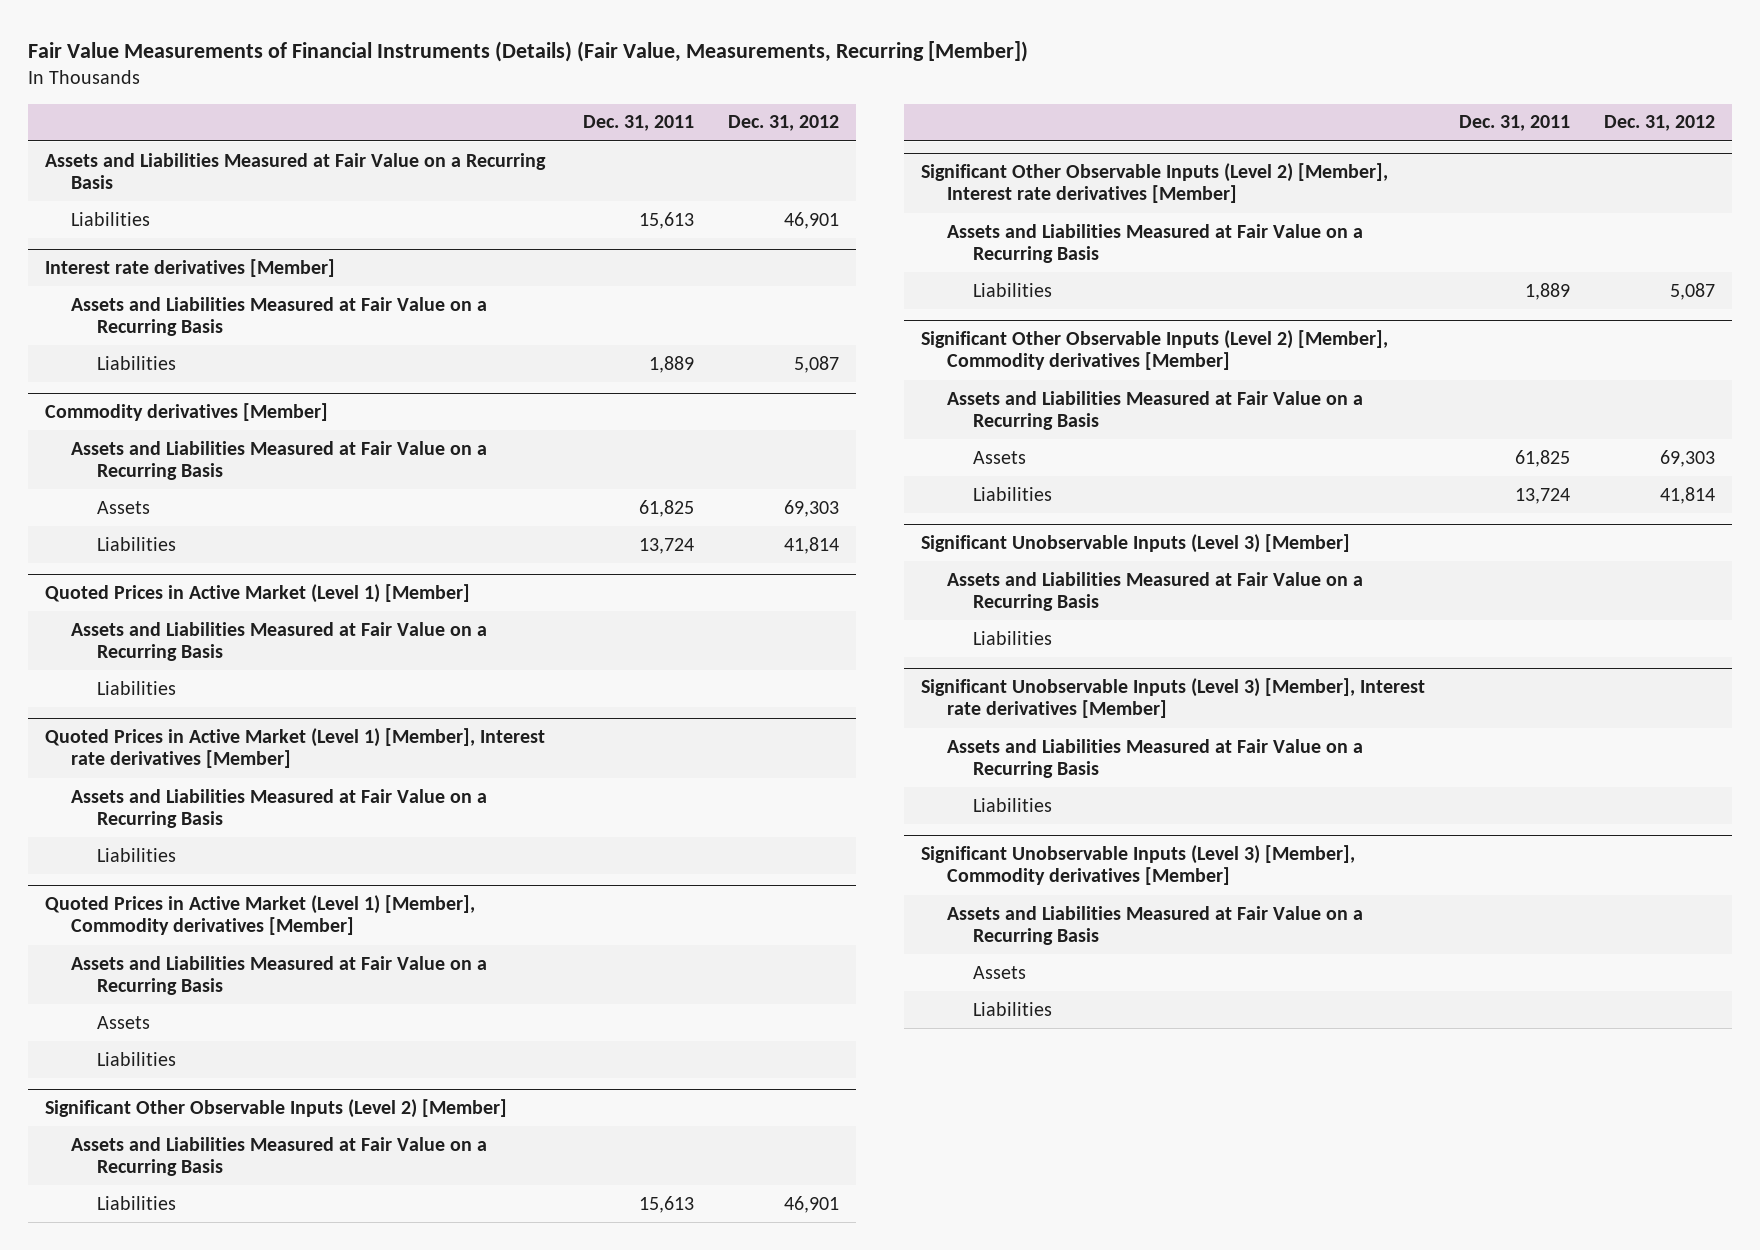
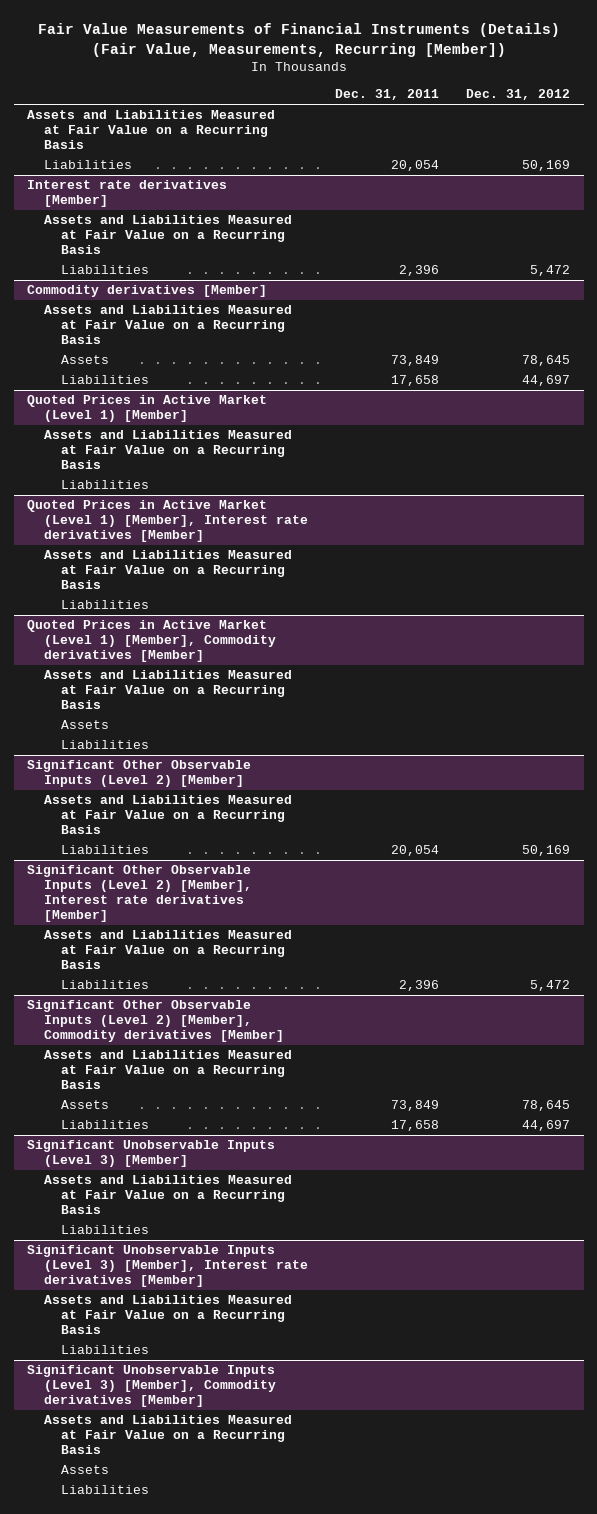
- Liabilities | 15,613 | 46,901
+ Liabilities | 20,054 | 50,169
@ Interest rate derivatives [Member]
- Liabilities | 1,889 | 5,087
+ Liabilities | 2,396 | 5,472
@ Commodity derivatives [Member]
- Assets | 61,825 | 69,303
- Liabilities | 13,724 | 41,814
+ Assets | 73,849 | 78,645
+ Liabilities | 17,658 | 44,697
@ Significant Other Observable Inputs (Level 2) [Member]
- Liabilities | 15,613 | 46,901
+ Liabilities | 20,054 | 50,169
@ Significant Other Observable Inputs (Level 2) [Member], Interest rate derivatives [Member]
- Liabilities | 1,889 | 5,087
+ Liabilities | 2,396 | 5,472
@ Significant Other Observable Inputs (Level 2) [Member], Commodity derivatives [Member]
- Assets | 61,825 | 69,303
- Liabilities | 13,724 | 41,814
+ Assets | 73,849 | 78,645
+ Liabilities | 17,658 | 44,697

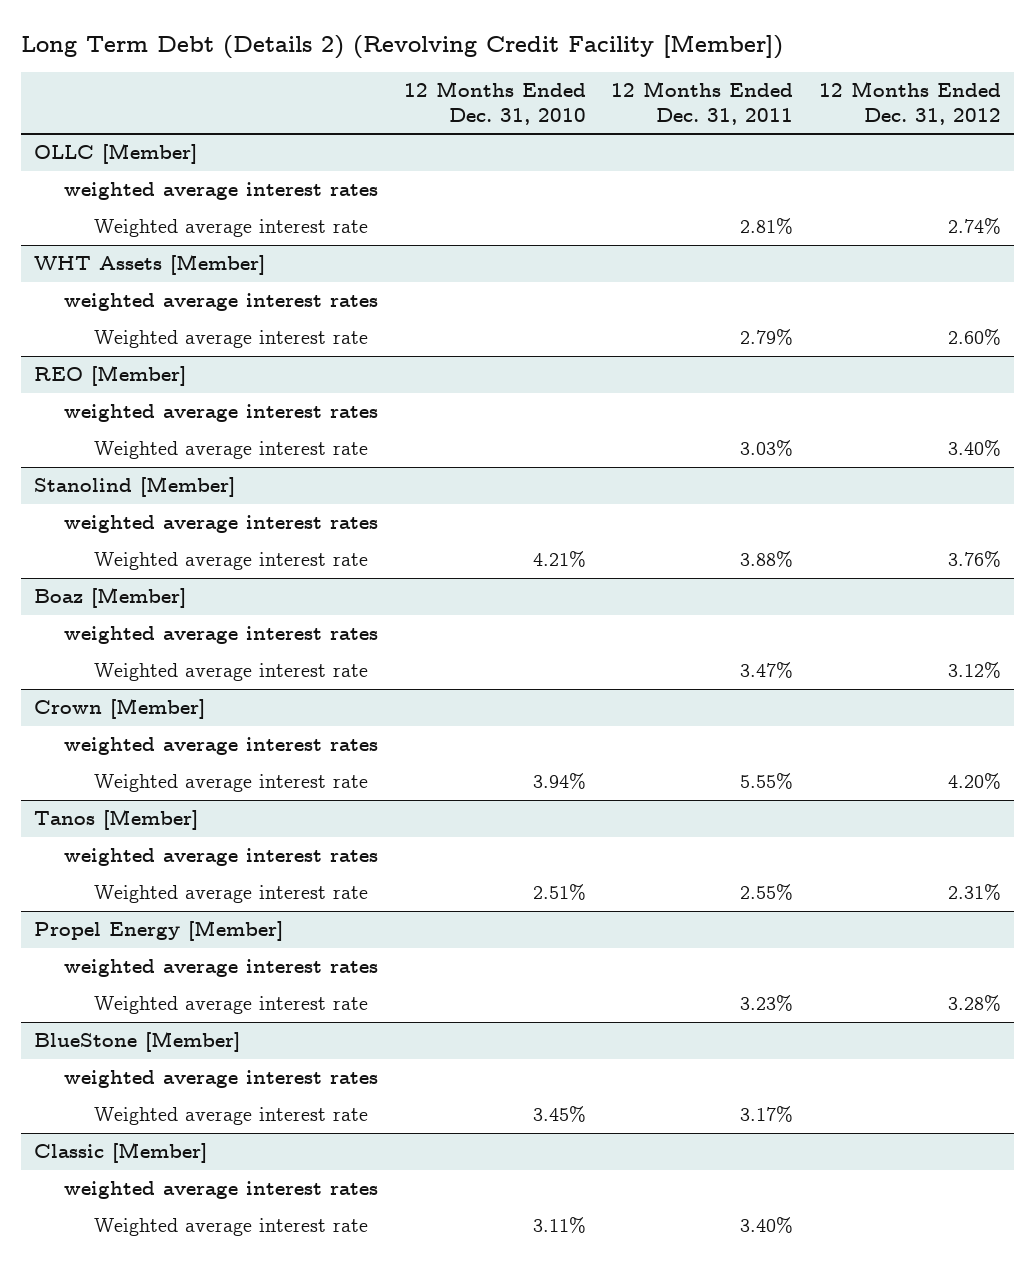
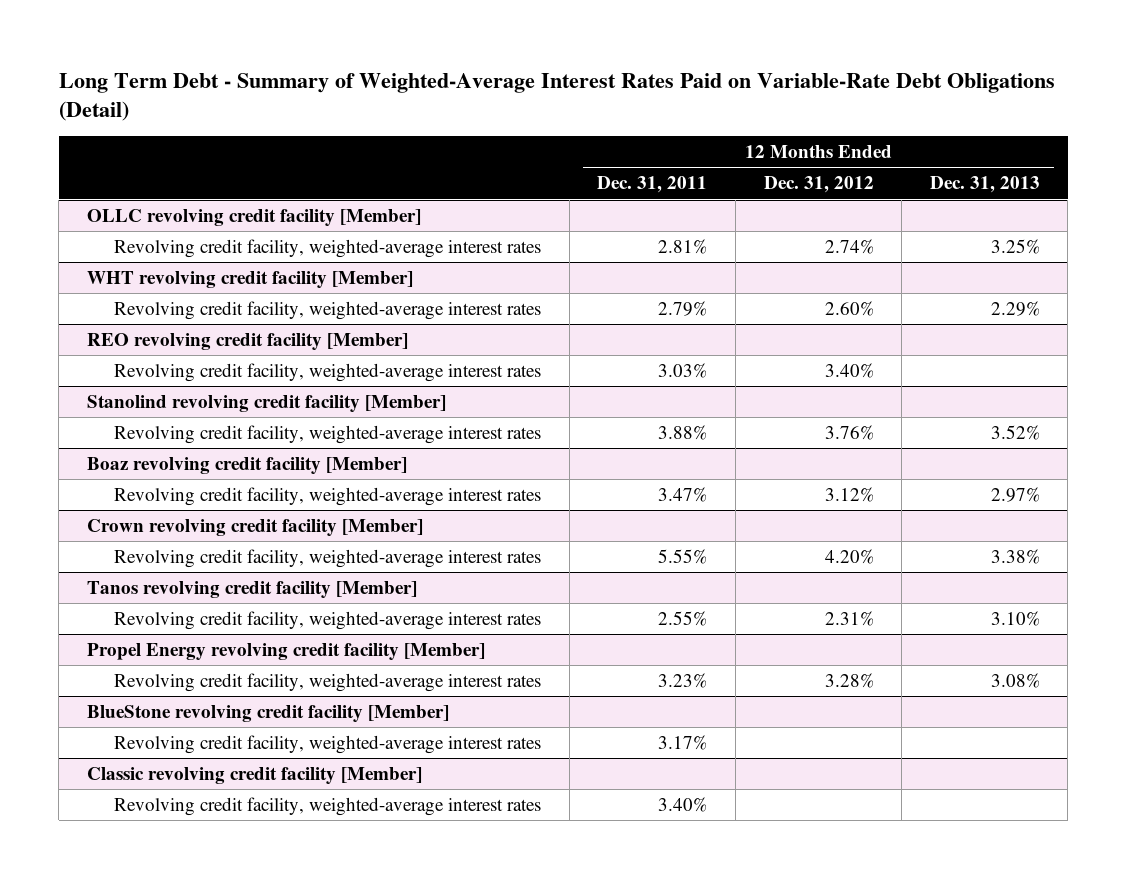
- Long Term Debt (Details 2) (Revolving Credit Facility [Member])
+ Long Term Debt - Summary of Weighted-Average Interest Rates Paid on Variable-Rate Debt Obligations (Detail)
- | 12 Months Ended Dec. 31, 2010 | 12 Months Ended Dec. 31, 2011 | 12 Months Ended Dec. 31, 2012
+ | 12 Months Ended Dec. 31, 2011 | 12 Months Ended Dec. 31, 2012 | 12 Months Ended Dec. 31, 2013
- OLLC [Member]
- weighted average interest rates
- Weighted average interest rate | | 2.81% | 2.74%
- WHT Assets [Member]
- weighted average interest rates
- Weighted average interest rate | | 2.79% | 2.60%
- REO [Member]
- weighted average interest rates
- Weighted average interest rate | | 3.03% | 3.40%
- Stanolind [Member]
- weighted average interest rates
- Weighted average interest rate | 4.21% | 3.88% | 3.76%
- Boaz [Member]
- weighted average interest rates
- Weighted average interest rate | | 3.47% | 3.12%
- Crown [Member]
- weighted average interest rates
- Weighted average interest rate | 3.94% | 5.55% | 4.20%
- Tanos [Member]
- weighted average interest rates
- Weighted average interest rate | 2.51% | 2.55% | 2.31%
- Propel Energy [Member]
- weighted average interest rates
- Weighted average interest rate | | 3.23% | 3.28%
- BlueStone [Member]
- weighted average interest rates
- Weighted average interest rate | 3.45% | 3.17% |
- Classic [Member]
- weighted average interest rates
- Weighted average interest rate | 3.11% | 3.40% |
+ OLLC revolving credit facility [Member]
+ Revolving credit facility, weighted-average interest rates | 2.81% | 2.74% | 3.25%
+ WHT revolving credit facility [Member]
+ Revolving credit facility, weighted-average interest rates | 2.79% | 2.60% | 2.29%
+ REO revolving credit facility [Member]
+ Revolving credit facility, weighted-average interest rates | 3.03% | 3.40% |
+ Stanolind revolving credit facility [Member]
+ Revolving credit facility, weighted-average interest rates | 3.88% | 3.76% | 3.52%
+ Boaz revolving credit facility [Member]
+ Revolving credit facility, weighted-average interest rates | 3.47% | 3.12% | 2.97%
+ Crown revolving credit facility [Member]
+ Revolving credit facility, weighted-average interest rates | 5.55% | 4.20% | 3.38%
+ Tanos revolving credit facility [Member]
+ Revolving credit facility, weighted-average interest rates | 2.55% | 2.31% | 3.10%
+ Propel Energy revolving credit facility [Member]
+ Revolving credit facility, weighted-average interest rates | 3.23% | 3.28% | 3.08%
+ BlueStone revolving credit facility [Member]
+ Revolving credit facility, weighted-average interest rates | 3.17% | |
+ Classic revolving credit facility [Member]
+ Revolving credit facility, weighted-average interest rates | 3.40% | |

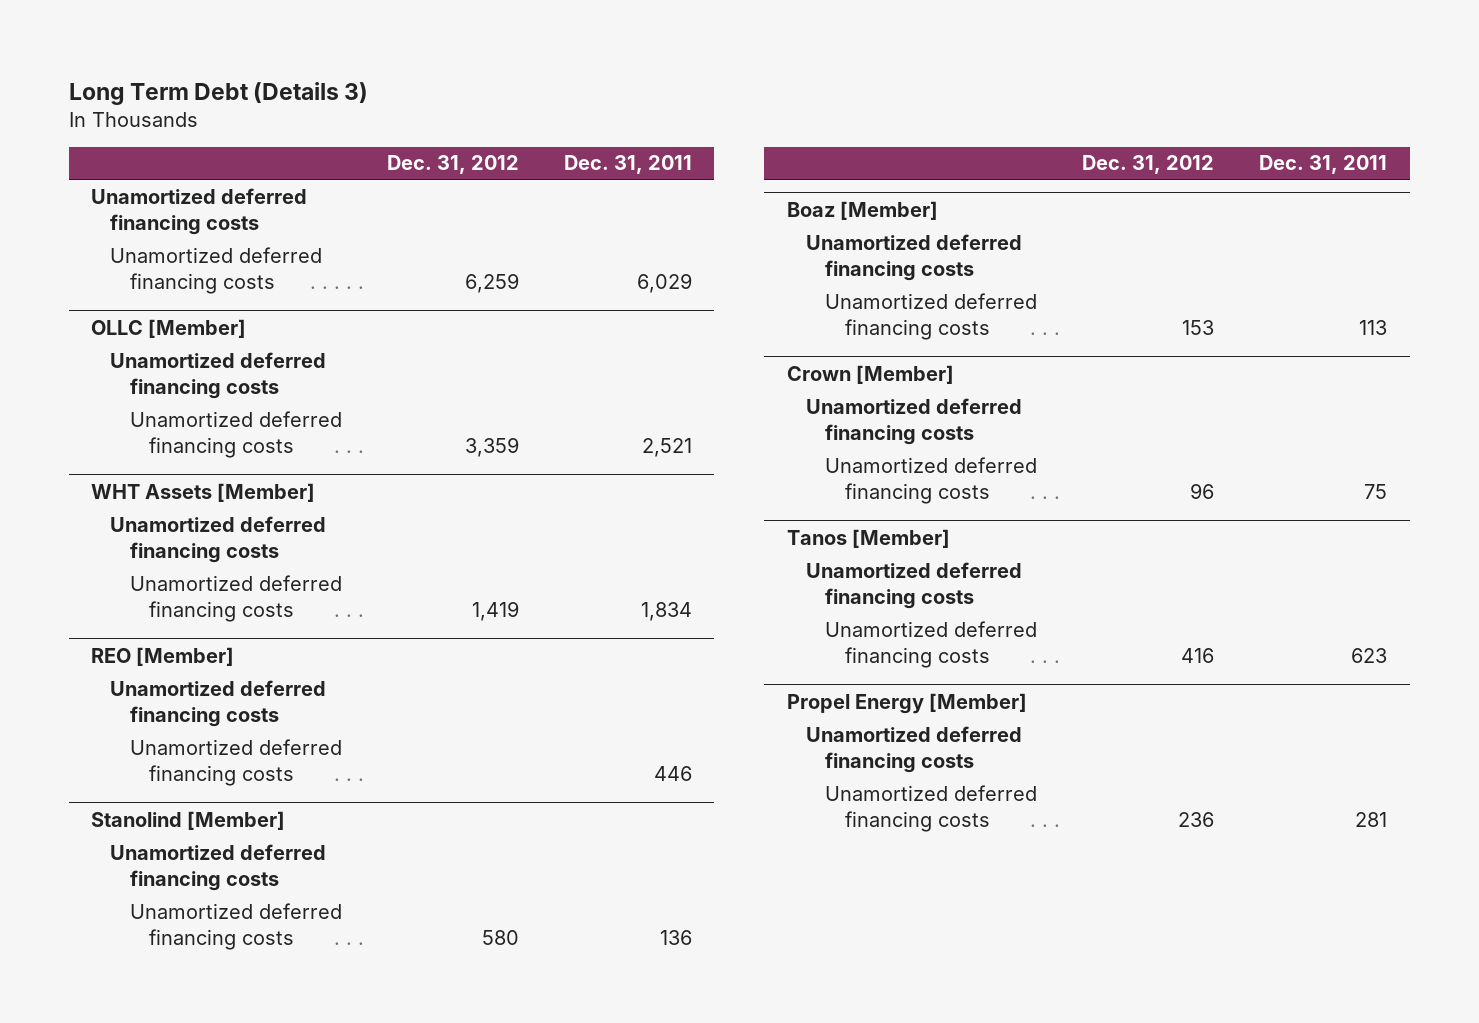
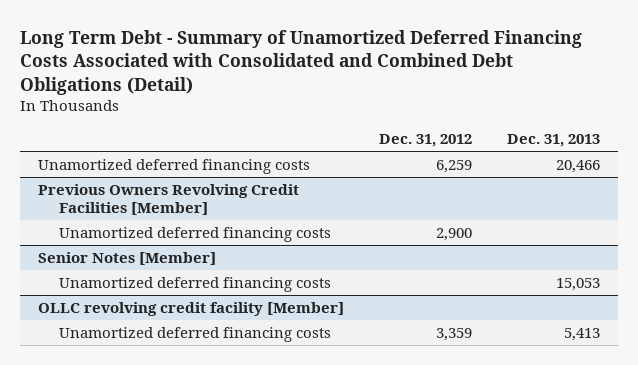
- Long Term Debt (Details 3)
+ Long Term Debt - Summary of Unamortized Deferred Financing Costs Associated with Consolidated and Combined Debt Obligations (Detail)
- | Dec. 31, 2012 | Dec. 31, 2011
+ | Dec. 31, 2012 | Dec. 31, 2013
- Unamortized deferred financing costs
- OLLC [Member]
+ Previous Owners Revolving Credit Facilities [Member]
+ Unamortized deferred financing costs | 2,900 |
+ Senior Notes [Member]
+ OLLC revolving credit facility [Member]
- WHT Assets [Member]
- Unamortized deferred financing costs
- Unamortized deferred financing costs | 1,419 | 1,834
- REO [Member]
- Unamortized deferred financing costs
- Unamortized deferred financing costs | | 446
- Stanolind [Member]
- Unamortized deferred financing costs
- Unamortized deferred financing costs | 580 | 136
- Boaz [Member]
- Unamortized deferred financing costs
- Unamortized deferred financing costs | 153 | 113
- Crown [Member]
- Unamortized deferred financing costs
- Unamortized deferred financing costs | 96 | 75
- Tanos [Member]
- Unamortized deferred financing costs
- Unamortized deferred financing costs | 416 | 623
- Propel Energy [Member]
- Unamortized deferred financing costs
- Unamortized deferred financing costs | 236 | 281

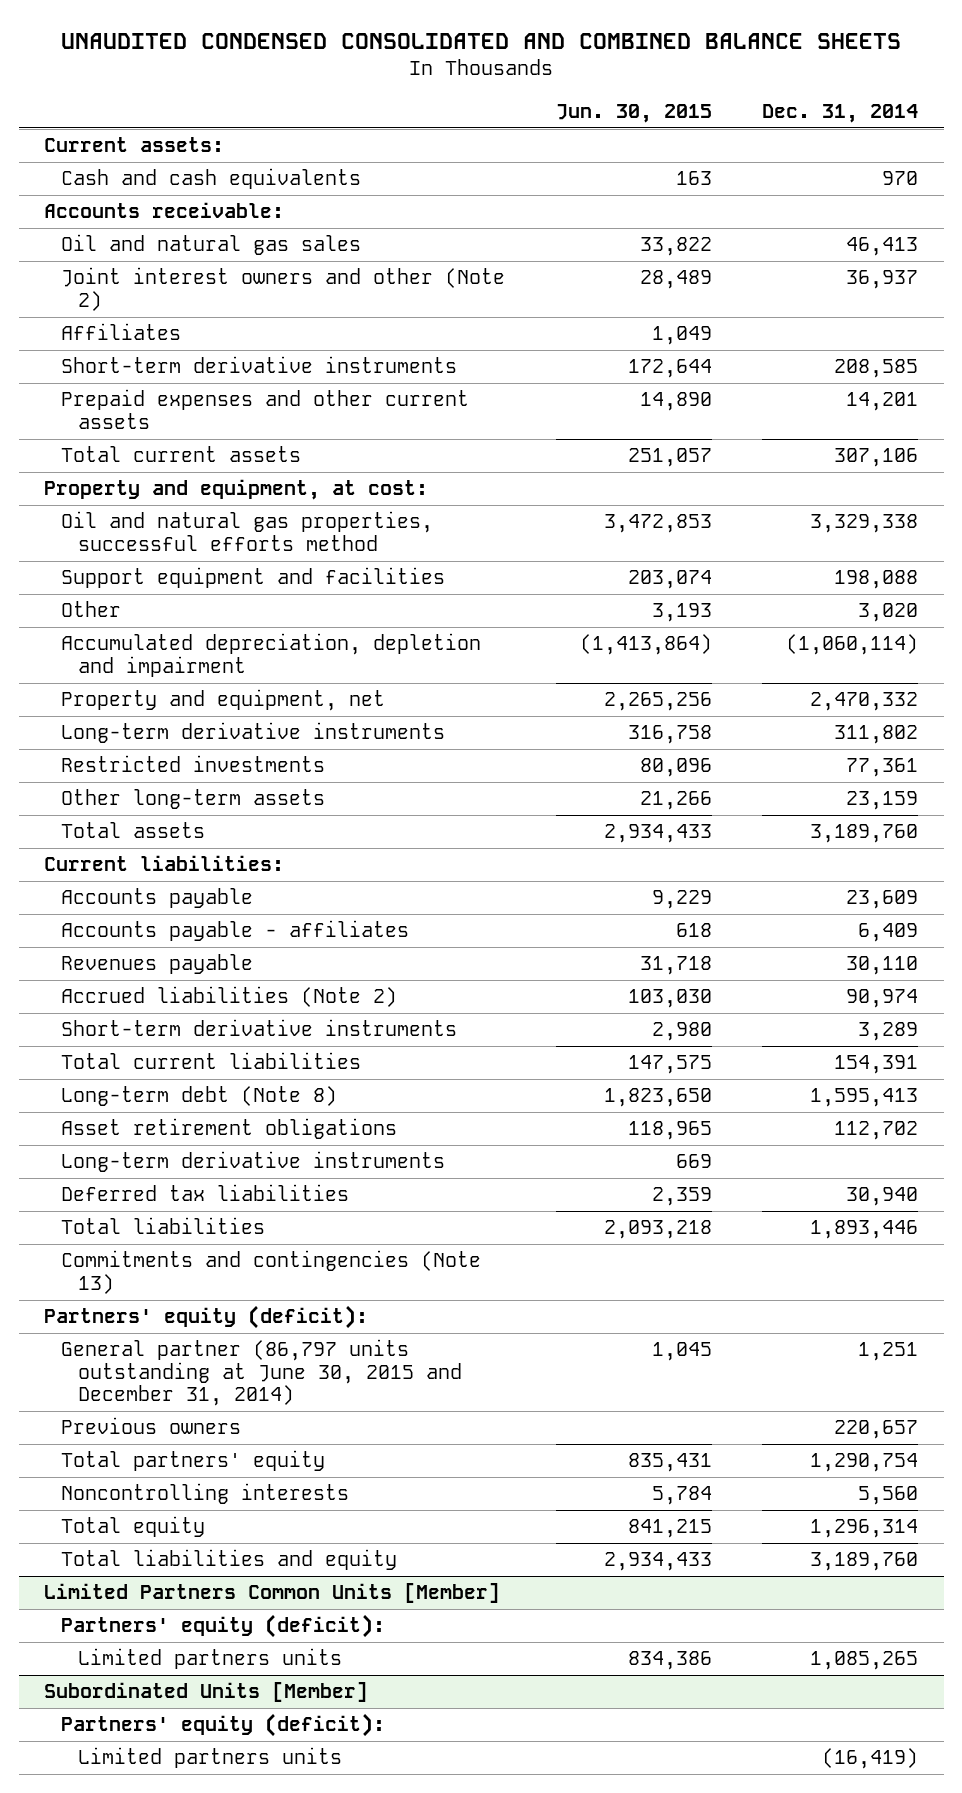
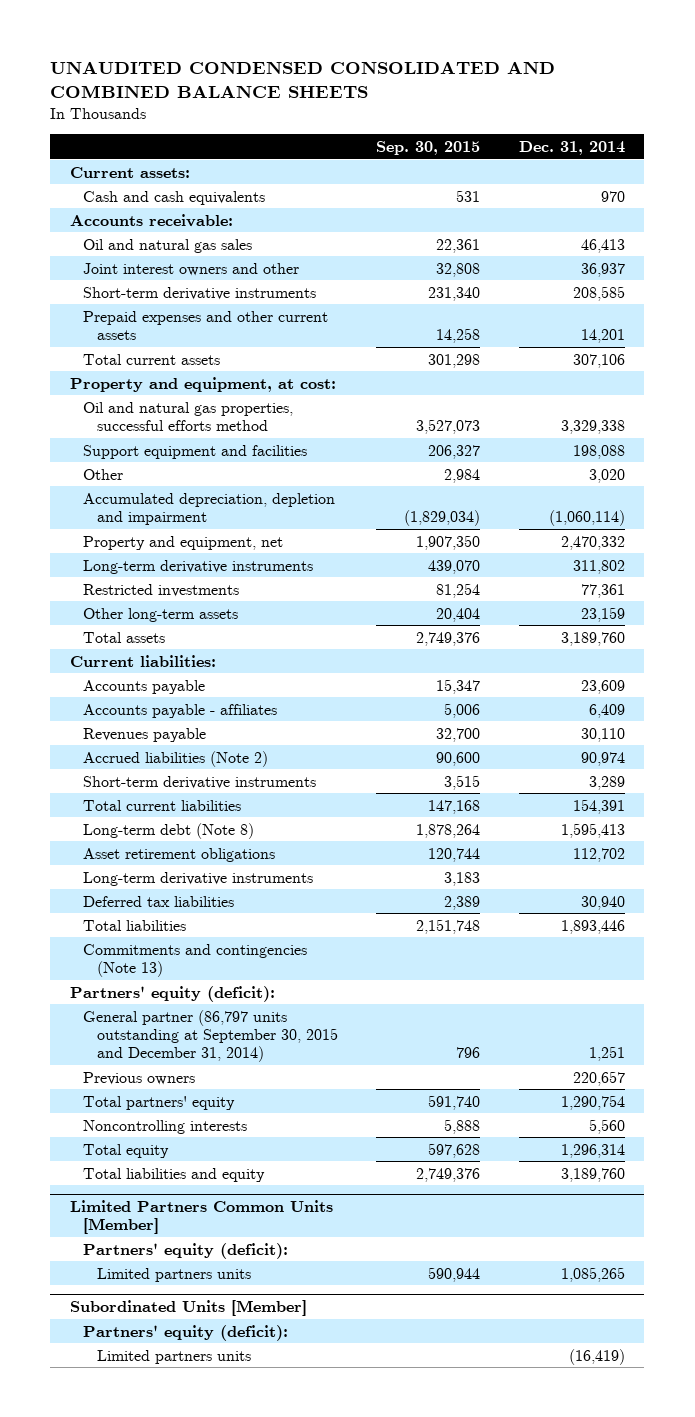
- | Jun. 30, 2015 | Dec. 31, 2014
+ | Sep. 30, 2015 | Dec. 31, 2014
- Joint interest owners and other (Note 2) | 28,489 | 36,937
- Affiliates | 1,049 |
+ Joint interest owners and other | 32,808 | 36,937
- General partner (86,797 units outstanding at June 30, 2015 and December 31, 2014) | 1,045 | 1,251
+ General partner (86,797 units outstanding at September 30, 2015 and December 31, 2014) | 796 | 1,251

